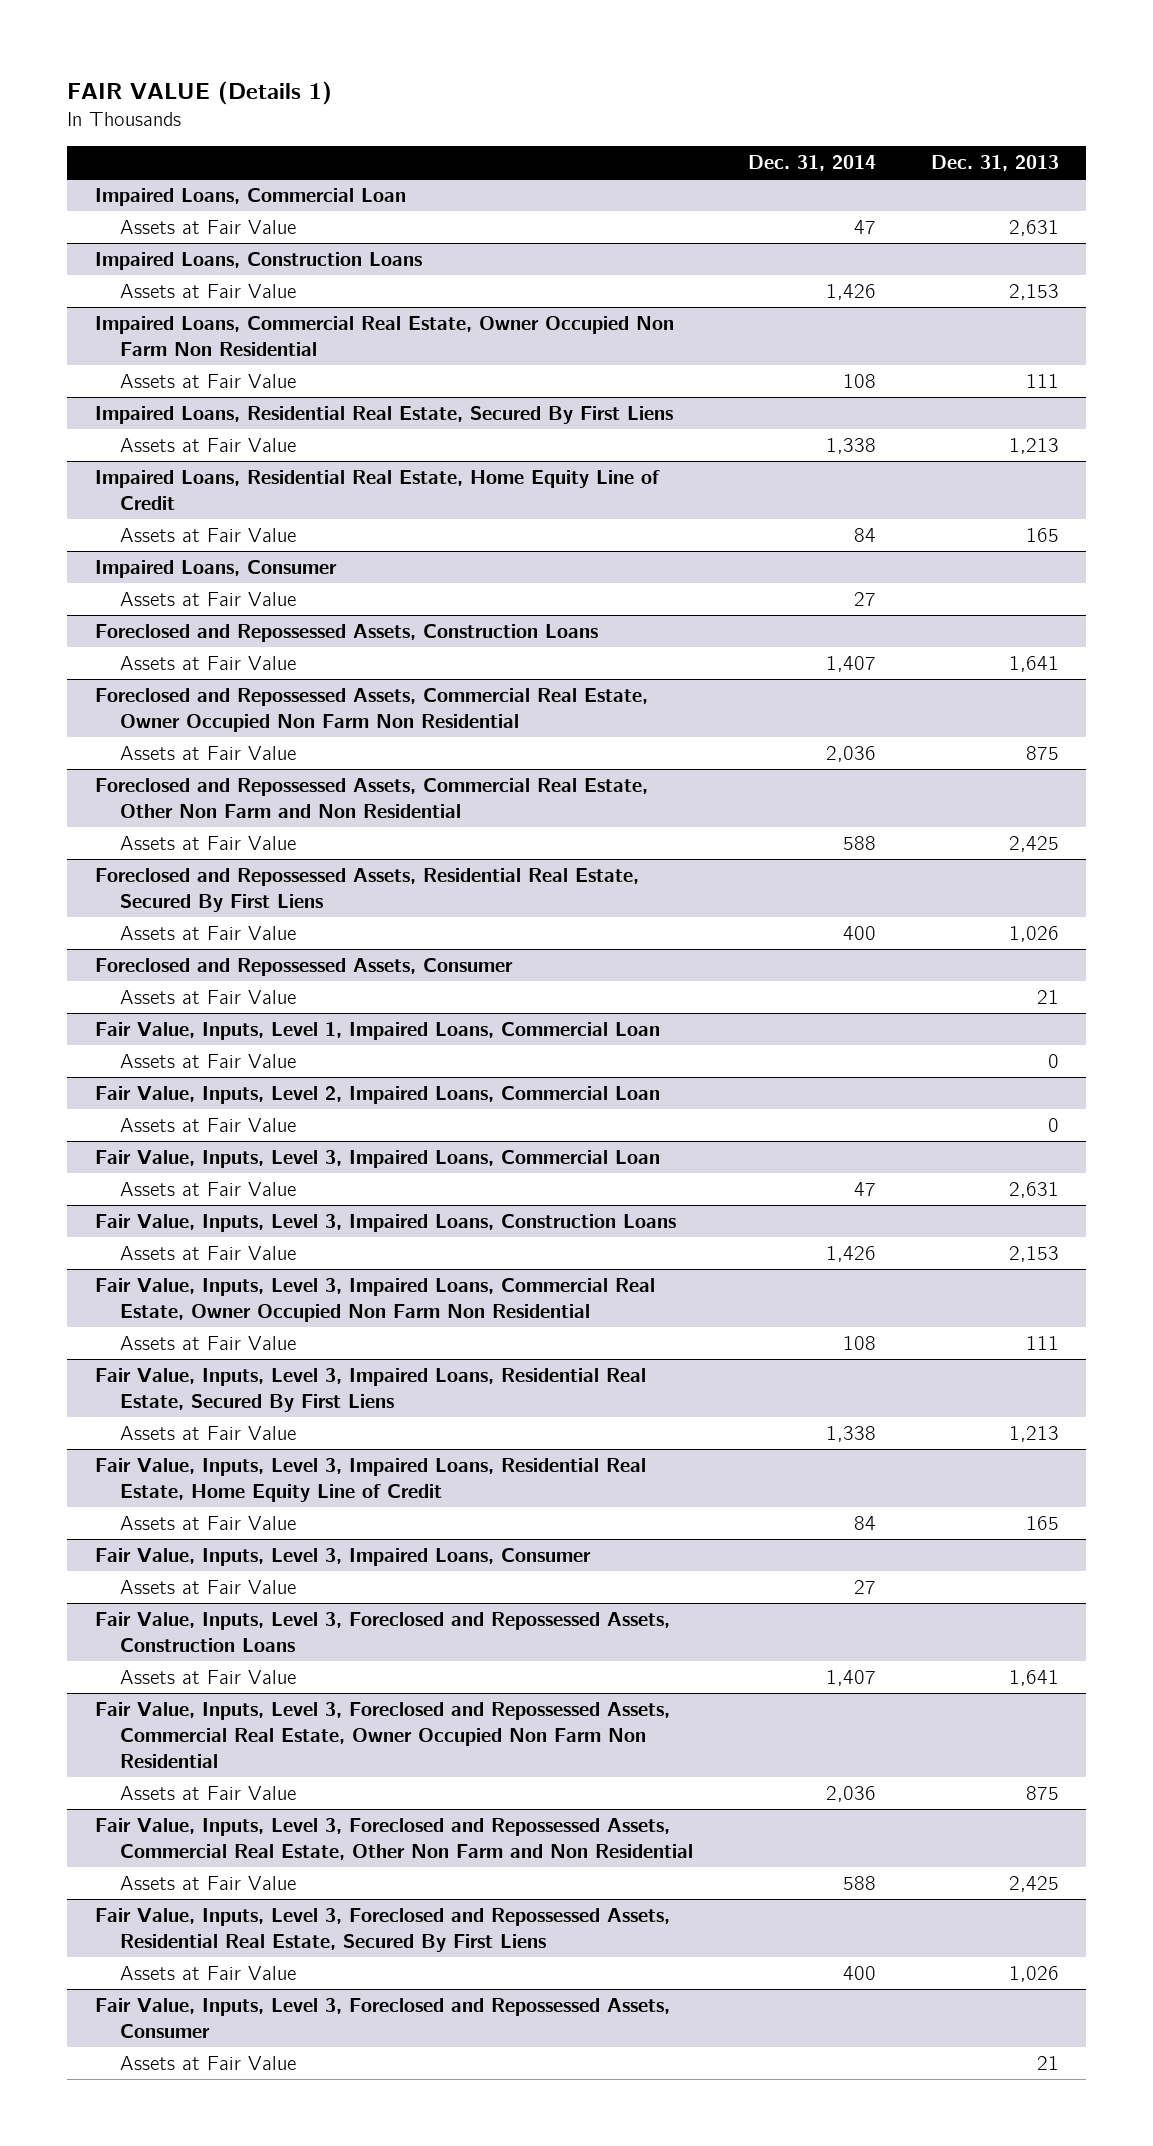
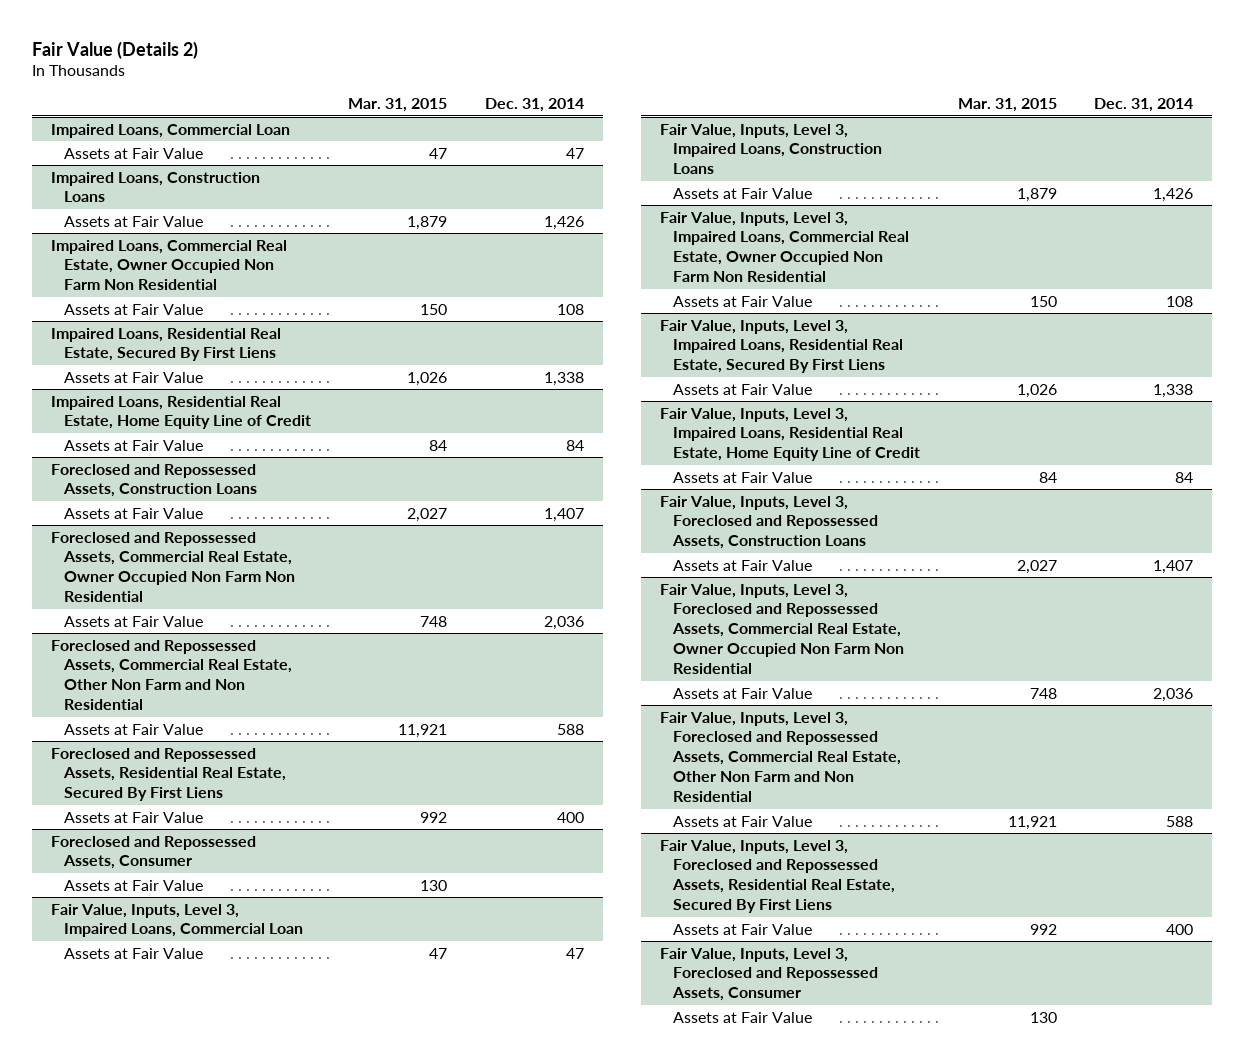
- FAIR VALUE (Details 1)
+ Fair Value (Details 2)
- | Dec. 31, 2014 | Dec. 31, 2013
+ | Mar. 31, 2015 | Dec. 31, 2014
- Impaired Loans, Consumer
- Assets at Fair Value | 27 |
- Fair Value, Inputs, Level 1, Impaired Loans, Commercial Loan
- Assets at Fair Value | | 0
- Fair Value, Inputs, Level 2, Impaired Loans, Commercial Loan
- Assets at Fair Value | | 0
- Fair Value, Inputs, Level 3, Impaired Loans, Consumer
- Assets at Fair Value | 27 |

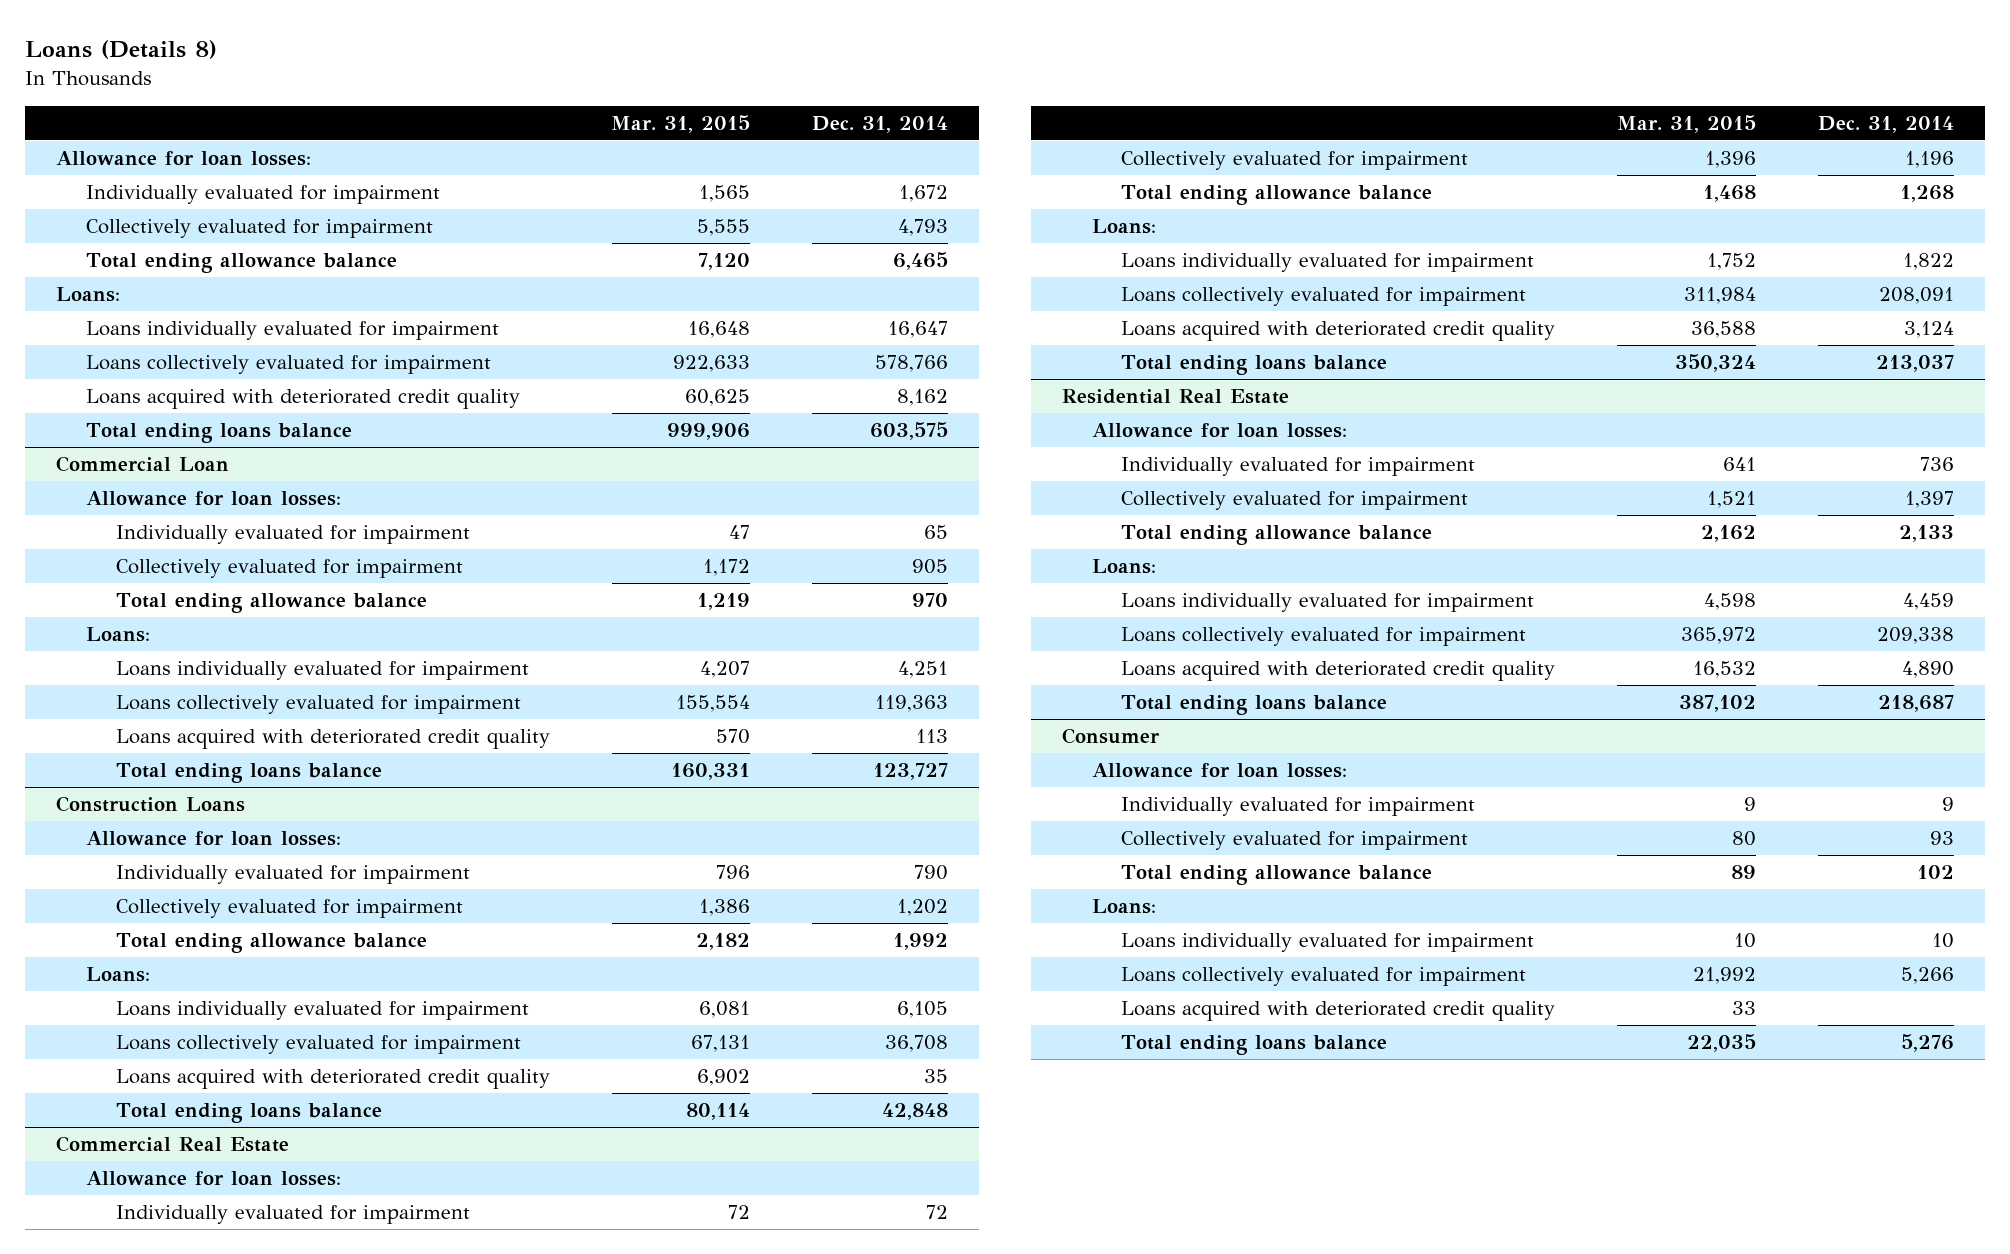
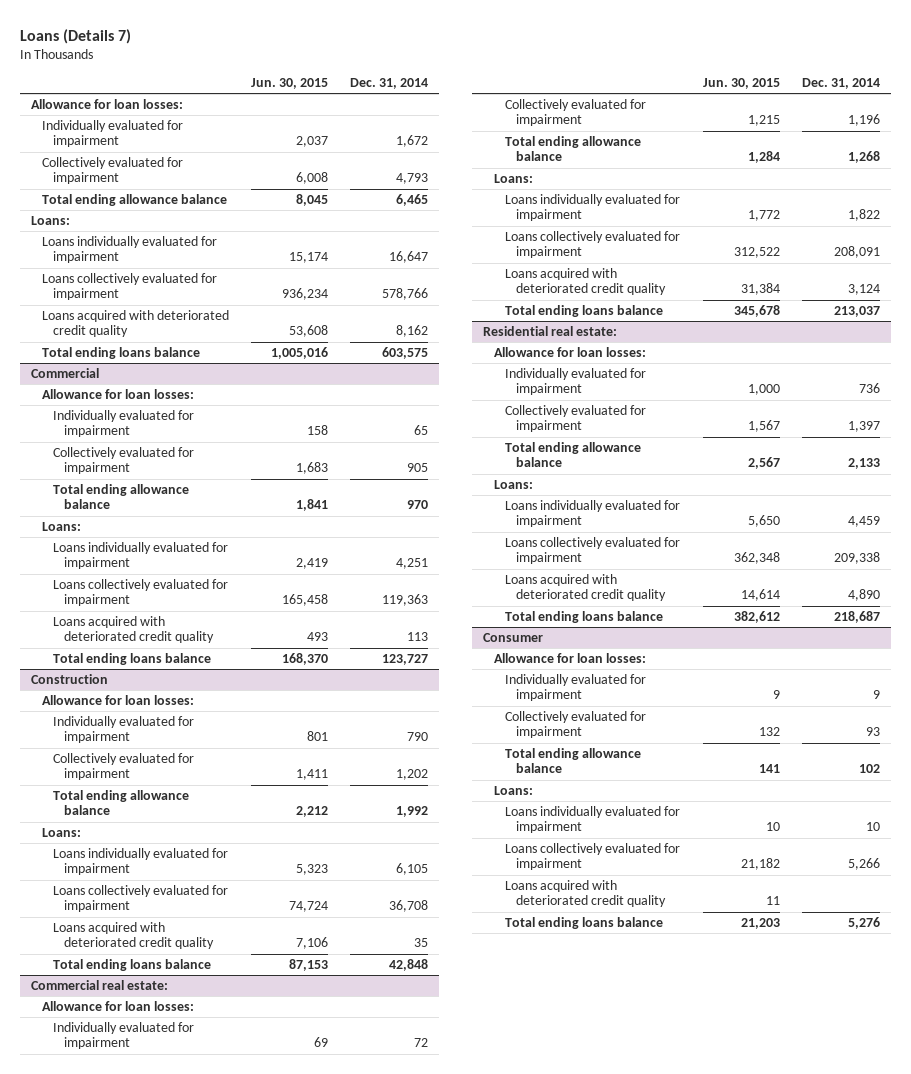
- Loans (Details 8)
+ Loans (Details 7)
- | Mar. 31, 2015 | Dec. 31, 2014
+ | Jun. 30, 2015 | Dec. 31, 2014
- Commercial Loan
+ Commercial
- Construction Loans
+ Construction
- Commercial Real Estate
+ Commercial real estate:
- Residential Real Estate
+ Residential real estate:

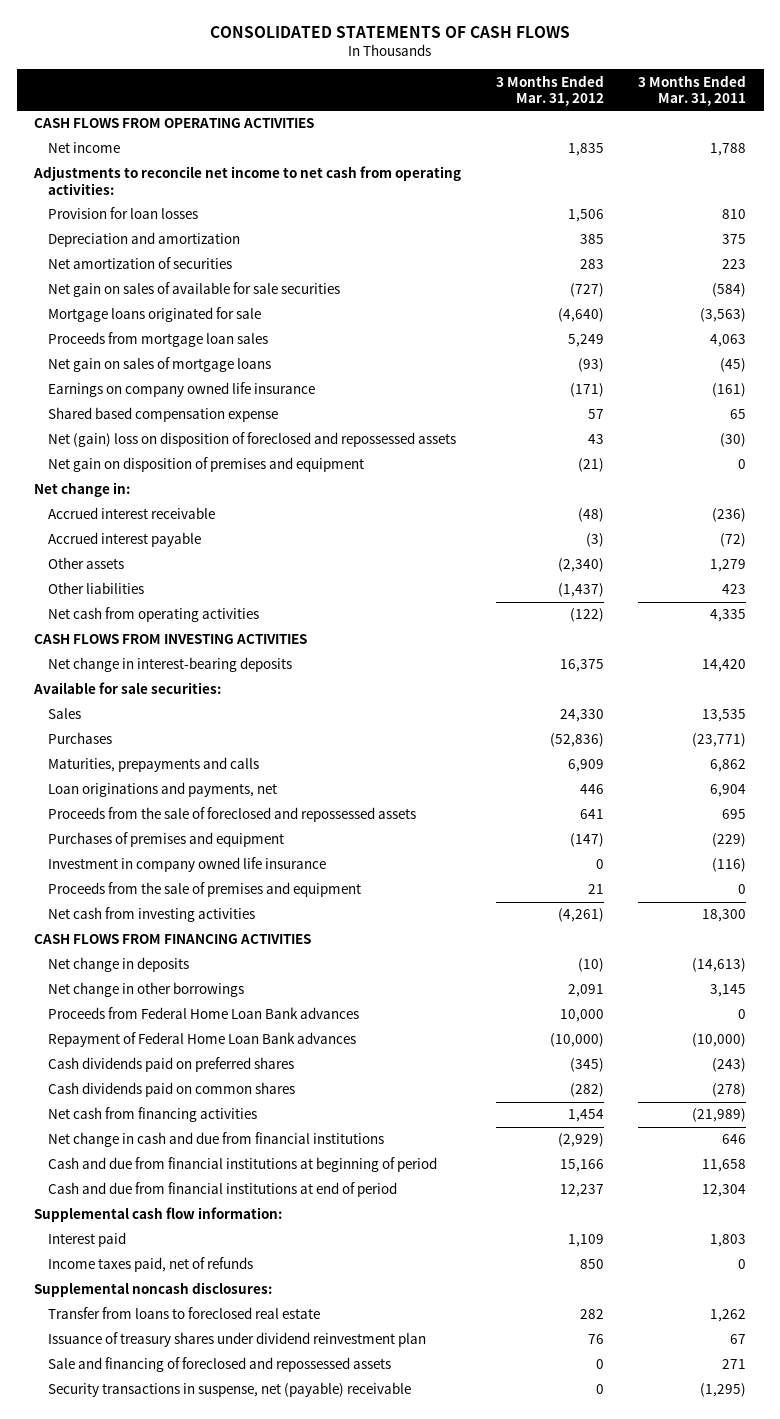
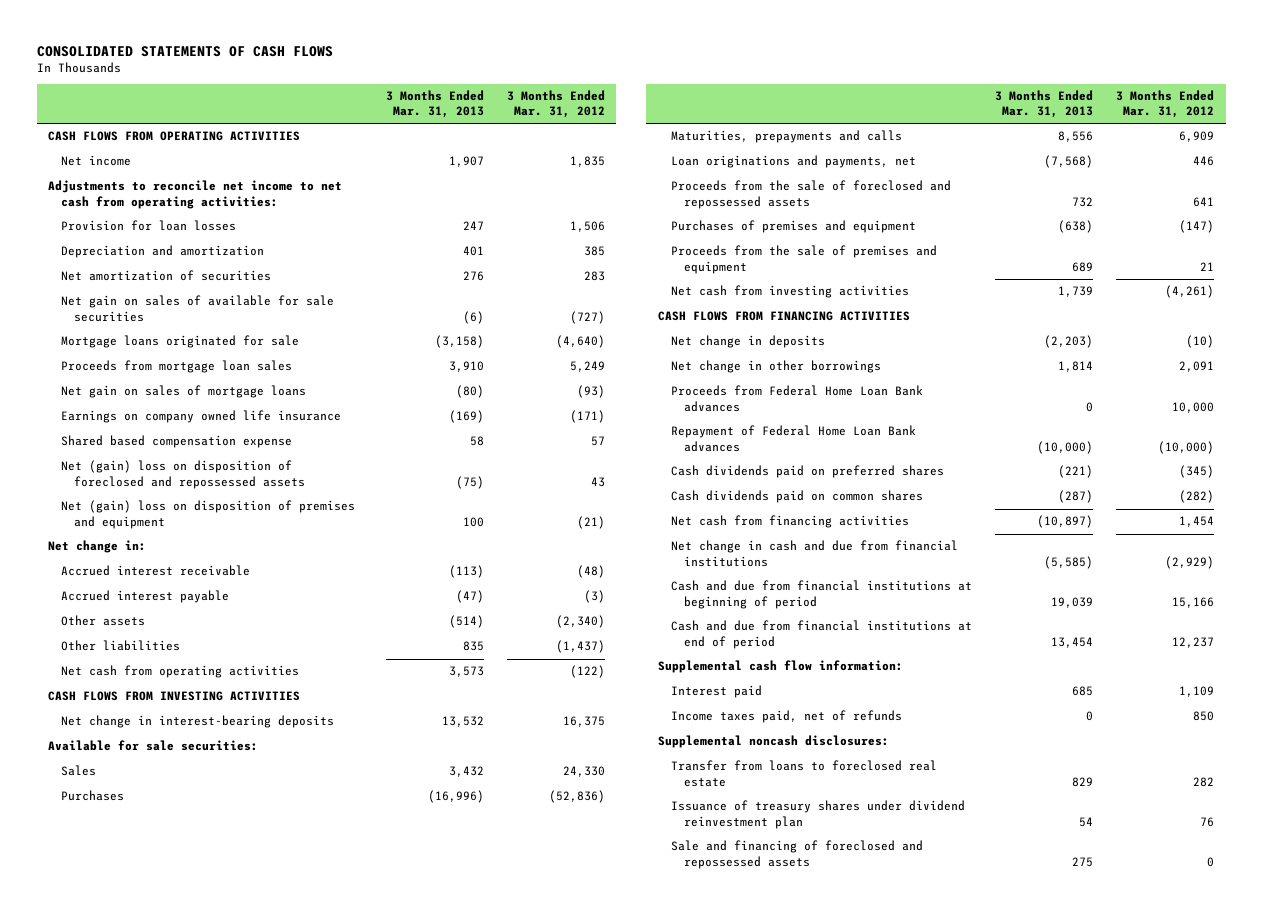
- | 3 Months Ended Mar. 31, 2012 | 3 Months Ended Mar. 31, 2011
+ | 3 Months Ended Mar. 31, 2013 | 3 Months Ended Mar. 31, 2012
- Net gain on disposition of premises and equipment | (21) | 0
+ Net (gain) loss on disposition of premises and equipment | 100 | (21)
- Investment in company owned life insurance | 0 | (116)
- Security transactions in suspense, net (payable) receivable | 0 | (1,295)

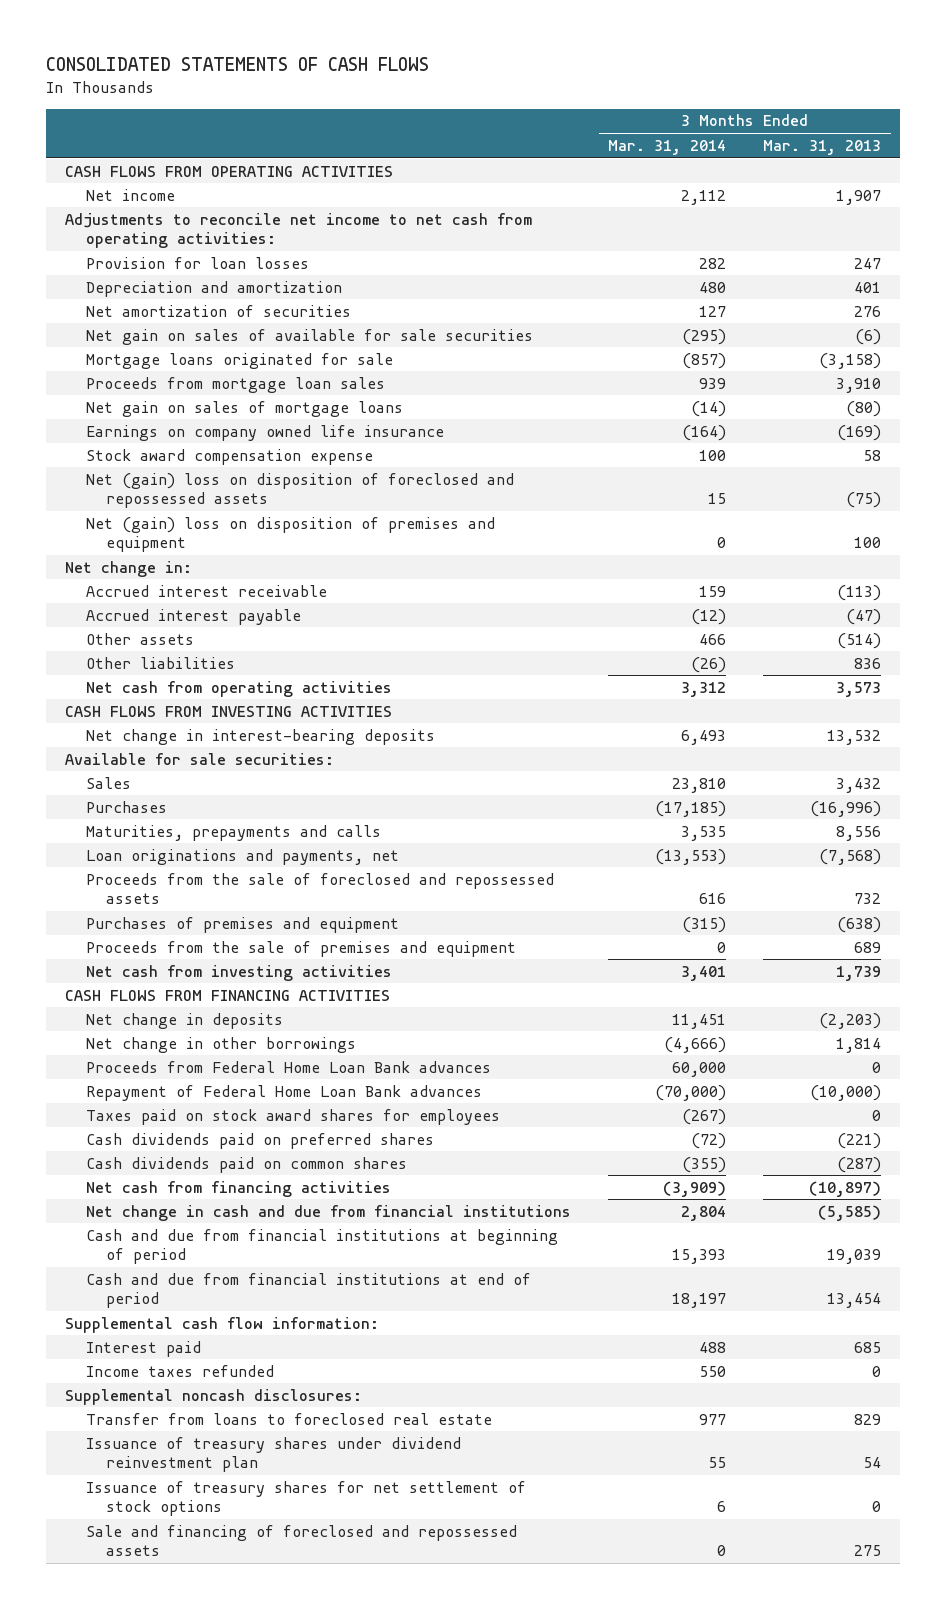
- | 3 Months Ended Mar. 31, 2013 | 3 Months Ended Mar. 31, 2012
+ | 3 Months Ended Mar. 31, 2014 | 3 Months Ended Mar. 31, 2013
- Shared based compensation expense | 58 | 57
+ Stock award compensation expense | 100 | 58
- Other liabilities | 835 | (1,437)
+ Other liabilities | (26) | 836
+ Taxes paid on stock award shares for employees | (267) | 0
- Income taxes paid, net of refunds | 0 | 850
+ Income taxes refunded | 550 | 0
+ Issuance of treasury shares for net settlement of stock options | 6 | 0

